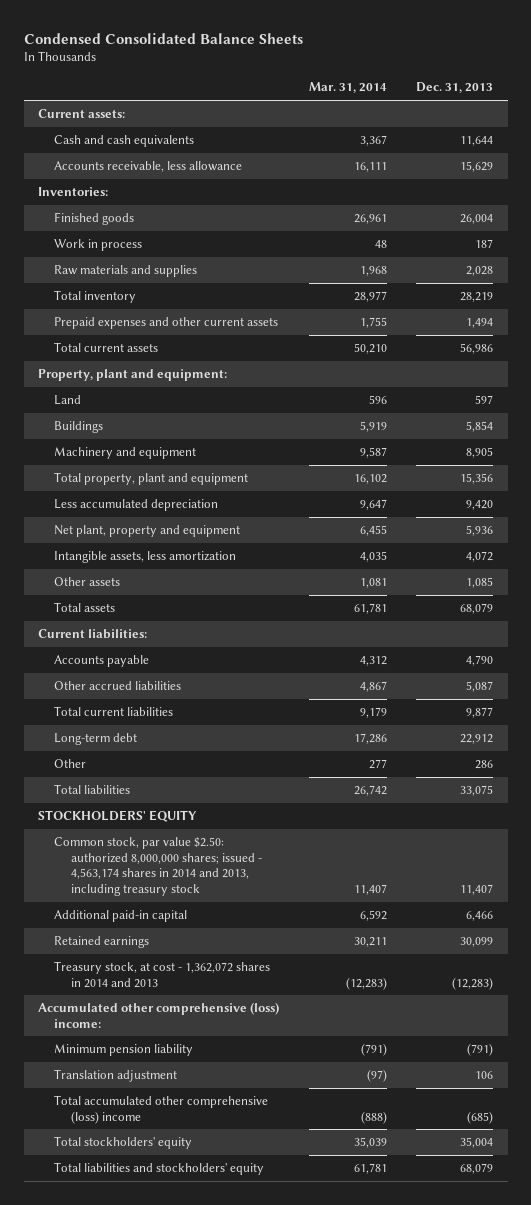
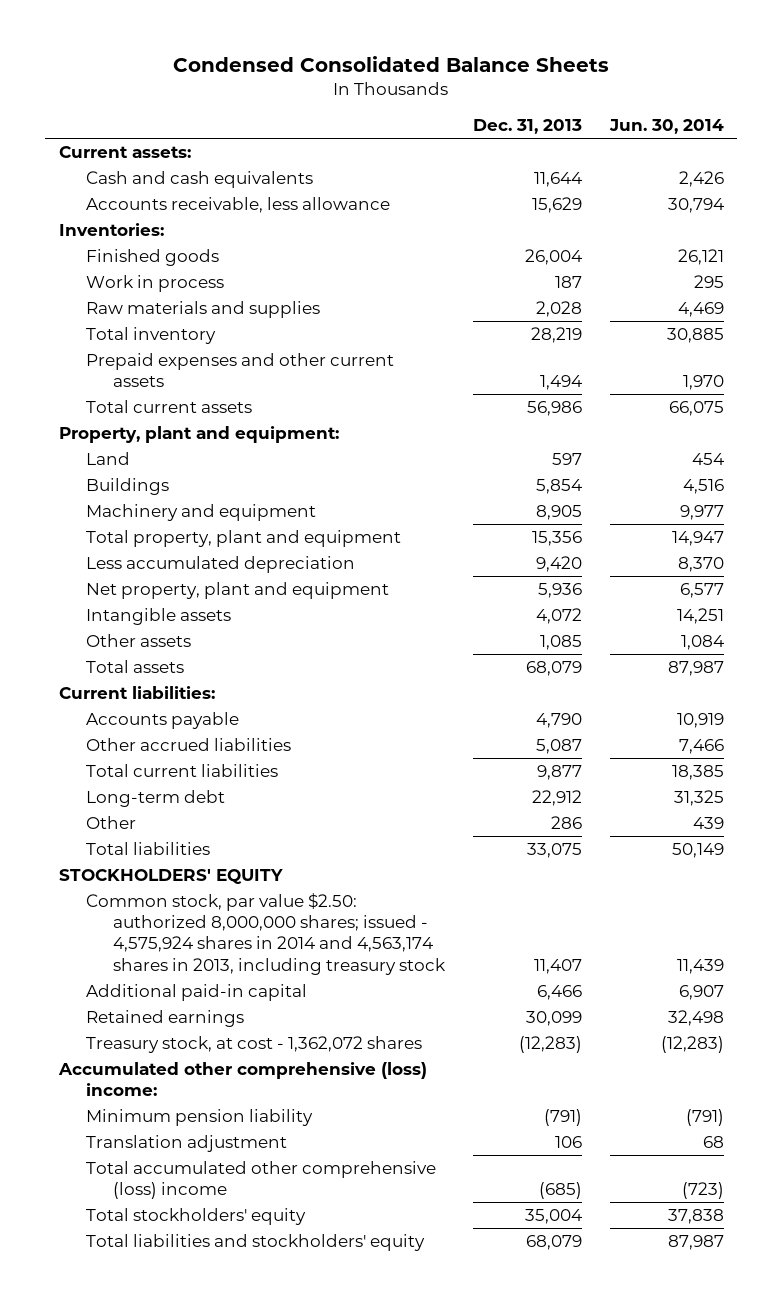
- | Mar. 31, 2014 | Dec. 31, 2013
+ | Dec. 31, 2013 | Jun. 30, 2014
- Net plant, property and equipment | 6,455 | 5,936
- Intangible assets, less amortization | 4,035 | 4,072
+ Net property, plant and equipment | 5,936 | 6,577
+ Intangible assets | 4,072 | 14,251
- Common stock, par value $2.50: authorized 8,000,000 shares; issued - 4,563,174 shares in 2014 and 2013, including treasury stock | 11,407 | 11,407
+ Common stock, par value $2.50: authorized 8,000,000 shares; issued - 4,575,924 shares in 2014 and 4,563,174 shares in 2013, including treasury stock | 11,407 | 11,439
- Treasury stock, at cost - 1,362,072 shares in 2014 and 2013 | (12,283) | (12,283)
+ Treasury stock, at cost - 1,362,072 shares | (12,283) | (12,283)

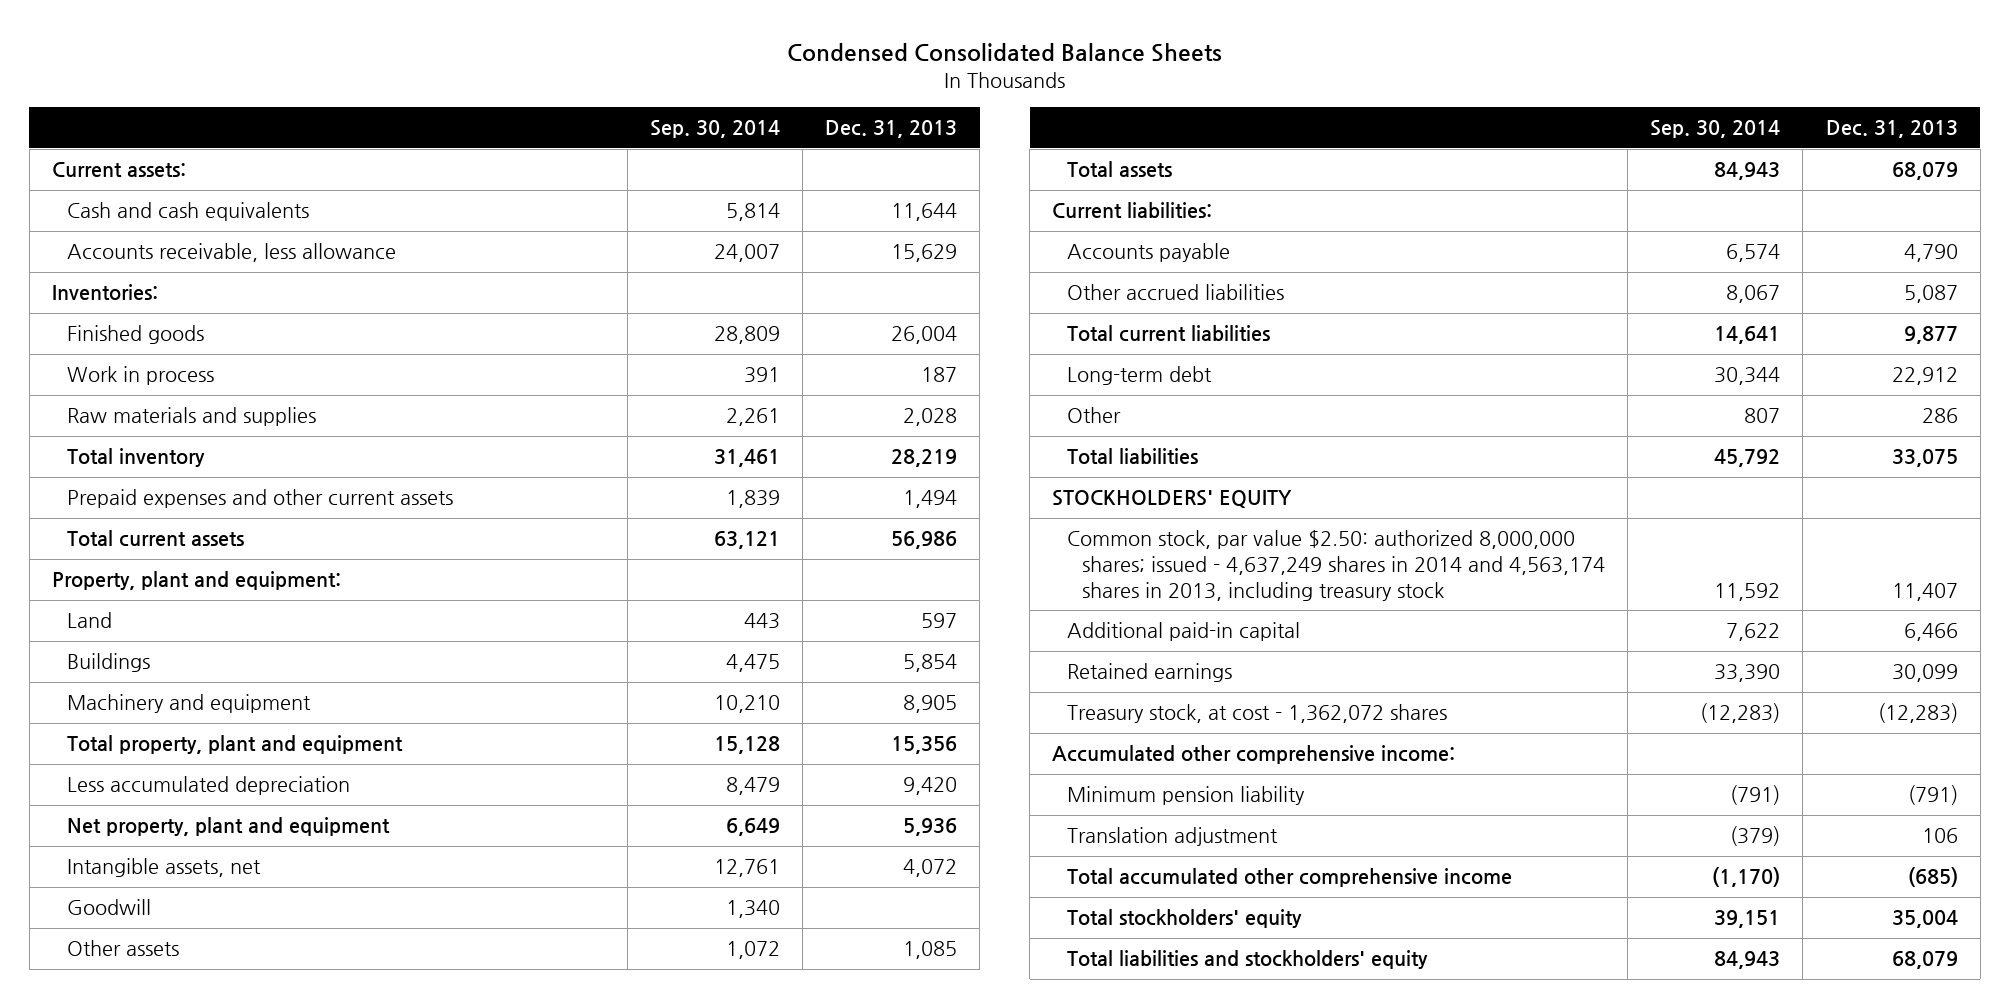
- | Dec. 31, 2013 | Jun. 30, 2014
+ | Sep. 30, 2014 | Dec. 31, 2013
- Intangible assets | 4,072 | 14,251
+ Intangible assets, net | 12,761 | 4,072
+ Goodwill | 1,340 |
- Common stock, par value $2.50: authorized 8,000,000 shares; issued - 4,575,924 shares in 2014 and 4,563,174 shares in 2013, including treasury stock | 11,407 | 11,439
+ Common stock, par value $2.50: authorized 8,000,000 shares; issued - 4,637,249 shares in 2014 and 4,563,174 shares in 2013, including treasury stock | 11,592 | 11,407
- Accumulated other comprehensive (loss) income:
+ Accumulated other comprehensive income:
- Total accumulated other comprehensive (loss) income | (685) | (723)
+ Total accumulated other comprehensive income | (1,170) | (685)

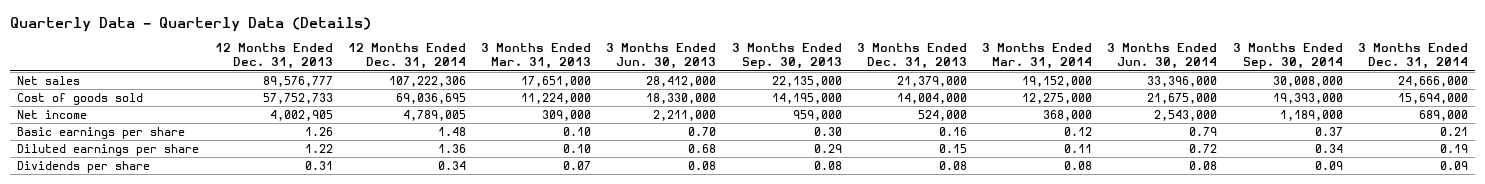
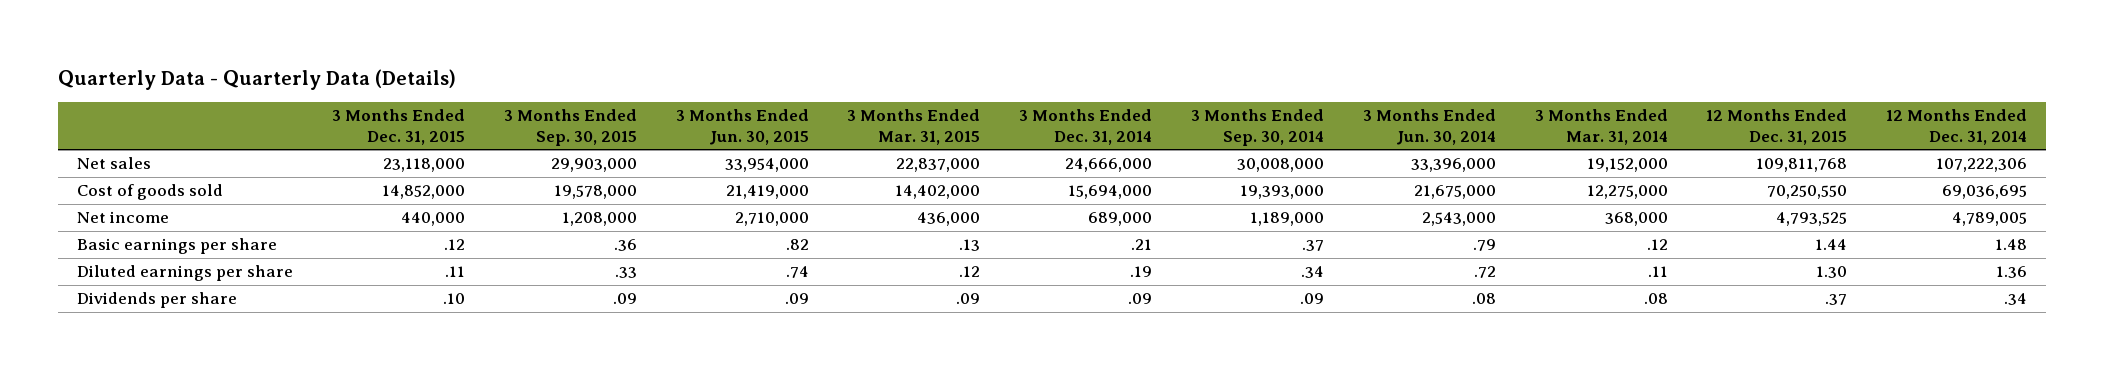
- | 12 Months Ended Dec. 31, 2013 | 12 Months Ended Dec. 31, 2014 | 3 Months Ended Mar. 31, 2013 | 3 Months Ended Jun. 30, 2013 | 3 Months Ended Sep. 30, 2013 | 3 Months Ended Dec. 31, 2013 | 3 Months Ended Mar. 31, 2014 | 3 Months Ended Jun. 30, 2014 | 3 Months Ended Sep. 30, 2014 | 3 Months Ended Dec. 31, 2014
+ | 3 Months Ended Dec. 31, 2015 | 3 Months Ended Sep. 30, 2015 | 3 Months Ended Jun. 30, 2015 | 3 Months Ended Mar. 31, 2015 | 3 Months Ended Dec. 31, 2014 | 3 Months Ended Sep. 30, 2014 | 3 Months Ended Jun. 30, 2014 | 3 Months Ended Mar. 31, 2014 | 12 Months Ended Dec. 31, 2015 | 12 Months Ended Dec. 31, 2014
- Basic earnings per share | 1.26 | 1.48 | 0.10 | 0.70 | 0.30 | 0.16 | 0.12 | 0.79 | 0.37 | 0.21
- Diluted earnings per share | 1.22 | 1.36 | 0.10 | 0.68 | 0.29 | 0.15 | 0.11 | 0.72 | 0.34 | 0.19
- Dividends per share | 0.31 | 0.34 | 0.07 | 0.08 | 0.08 | 0.08 | 0.08 | 0.08 | 0.09 | 0.09
+ Basic earnings per share | .12 | .36 | .82 | .13 | .21 | .37 | .79 | .12 | 1.44 | 1.48
+ Diluted earnings per share | .11 | .33 | .74 | .12 | .19 | .34 | .72 | .11 | 1.30 | 1.36
+ Dividends per share | .10 | .09 | .09 | .09 | .09 | .09 | .08 | .08 | .37 | .34

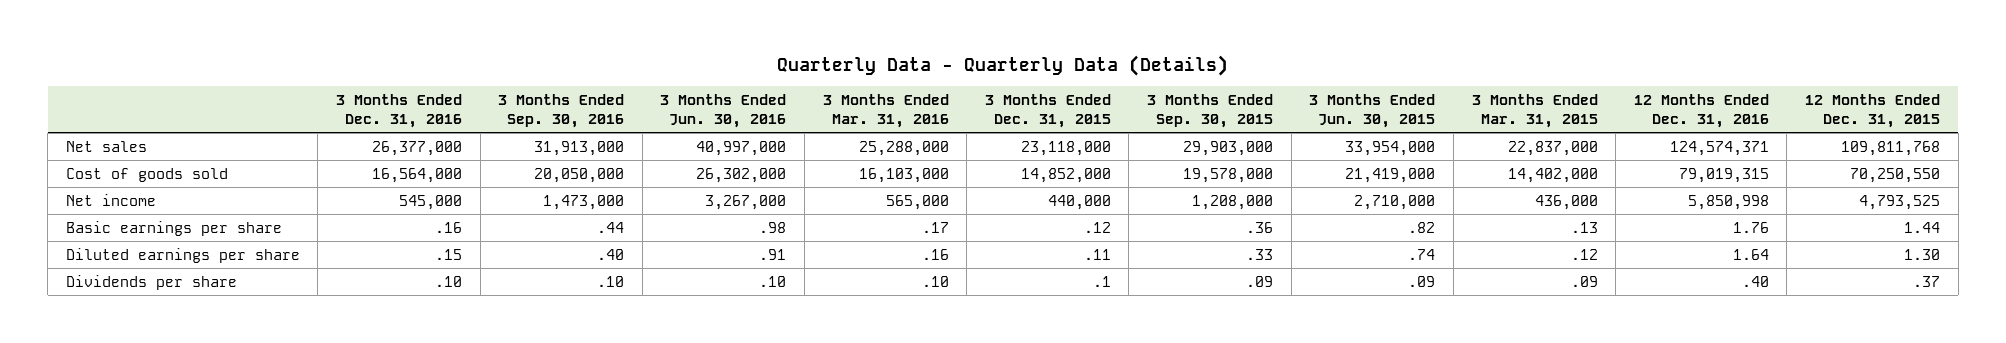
- | 3 Months Ended Dec. 31, 2015 | 3 Months Ended Sep. 30, 2015 | 3 Months Ended Jun. 30, 2015 | 3 Months Ended Mar. 31, 2015 | 3 Months Ended Dec. 31, 2014 | 3 Months Ended Sep. 30, 2014 | 3 Months Ended Jun. 30, 2014 | 3 Months Ended Mar. 31, 2014 | 12 Months Ended Dec. 31, 2015 | 12 Months Ended Dec. 31, 2014
+ | 3 Months Ended Dec. 31, 2016 | 3 Months Ended Sep. 30, 2016 | 3 Months Ended Jun. 30, 2016 | 3 Months Ended Mar. 31, 2016 | 3 Months Ended Dec. 31, 2015 | 3 Months Ended Sep. 30, 2015 | 3 Months Ended Jun. 30, 2015 | 3 Months Ended Mar. 31, 2015 | 12 Months Ended Dec. 31, 2016 | 12 Months Ended Dec. 31, 2015
- Dividends per share | .10 | .09 | .09 | .09 | .09 | .09 | .08 | .08 | .37 | .34
+ Dividends per share | .10 | .10 | .10 | .10 | .1 | .09 | .09 | .09 | .40 | .37

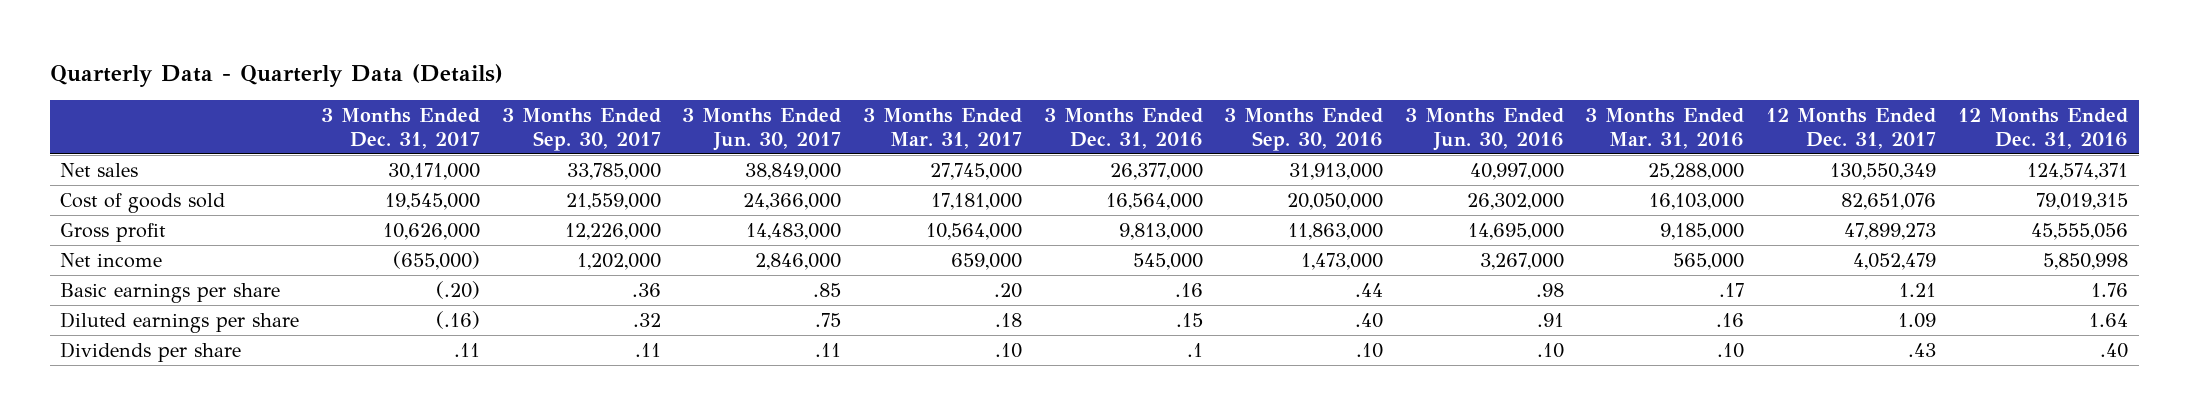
- | 3 Months Ended Dec. 31, 2016 | 3 Months Ended Sep. 30, 2016 | 3 Months Ended Jun. 30, 2016 | 3 Months Ended Mar. 31, 2016 | 3 Months Ended Dec. 31, 2015 | 3 Months Ended Sep. 30, 2015 | 3 Months Ended Jun. 30, 2015 | 3 Months Ended Mar. 31, 2015 | 12 Months Ended Dec. 31, 2016 | 12 Months Ended Dec. 31, 2015
+ | 3 Months Ended Dec. 31, 2017 | 3 Months Ended Sep. 30, 2017 | 3 Months Ended Jun. 30, 2017 | 3 Months Ended Mar. 31, 2017 | 3 Months Ended Dec. 31, 2016 | 3 Months Ended Sep. 30, 2016 | 3 Months Ended Jun. 30, 2016 | 3 Months Ended Mar. 31, 2016 | 12 Months Ended Dec. 31, 2017 | 12 Months Ended Dec. 31, 2016
+ Gross profit | 10,626,000 | 12,226,000 | 14,483,000 | 10,564,000 | 9,813,000 | 11,863,000 | 14,695,000 | 9,185,000 | 47,899,273 | 45,555,056
- Dividends per share | .10 | .10 | .10 | .10 | .1 | .09 | .09 | .09 | .40 | .37
+ Dividends per share | .11 | .11 | .11 | .10 | .1 | .10 | .10 | .10 | .43 | .40

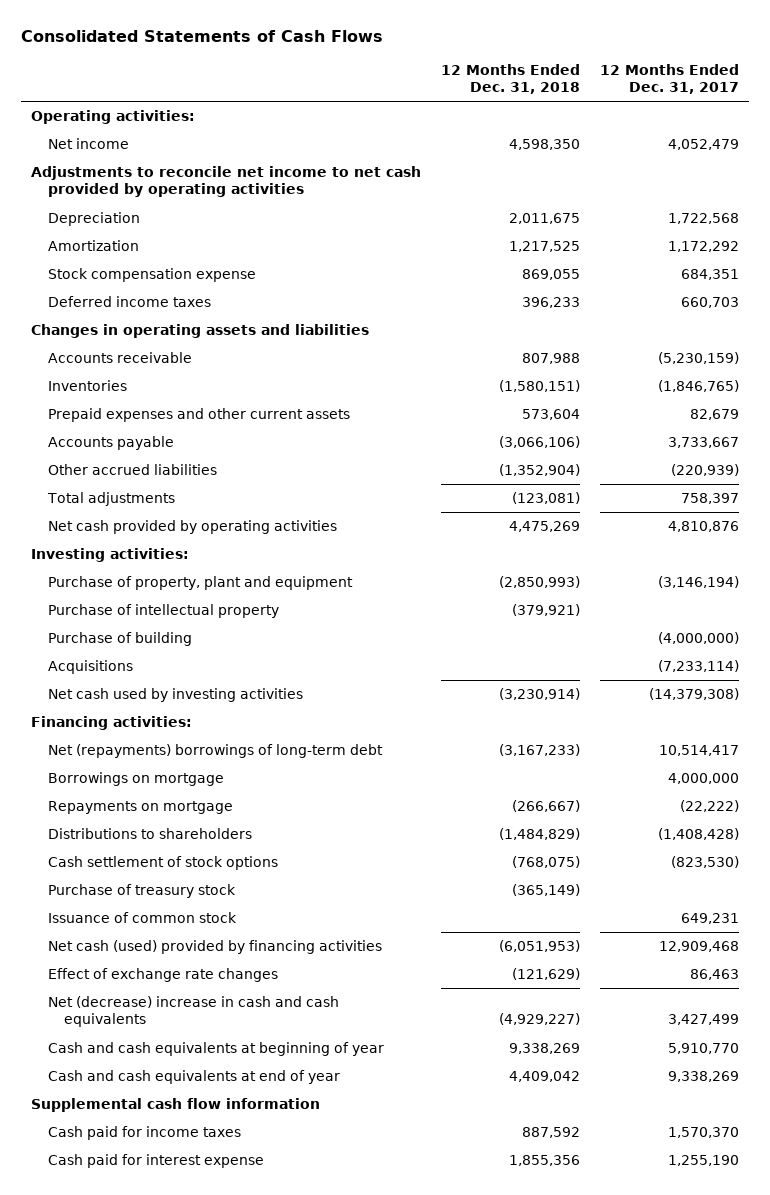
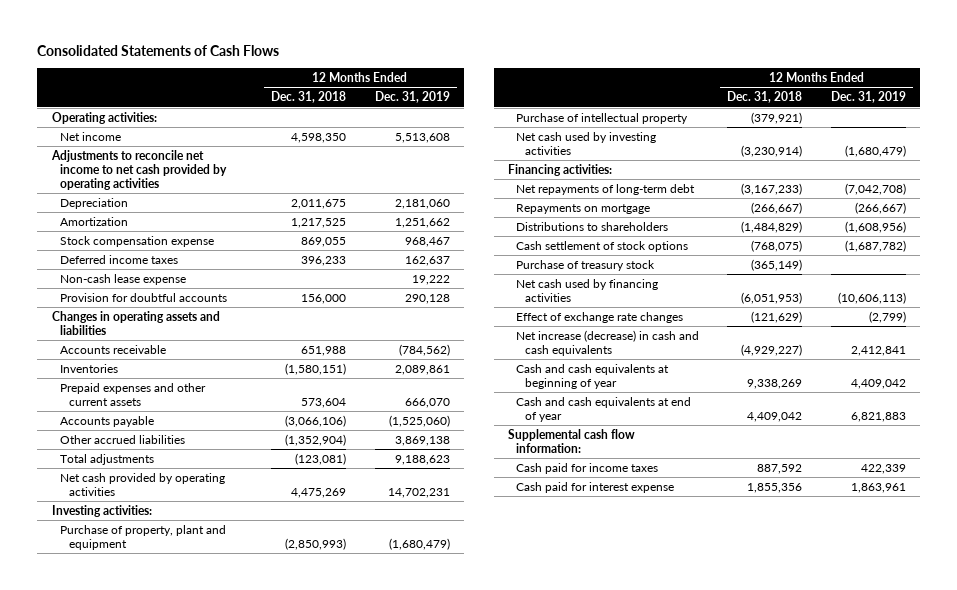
- | 12 Months Ended Dec. 31, 2018 | 12 Months Ended Dec. 31, 2017
+ | 12 Months Ended Dec. 31, 2018 | 12 Months Ended Dec. 31, 2019
+ Non-cash lease expense | | 19,222
+ Provision for doubtful accounts | 156,000 | 290,128
- Accounts receivable | 807,988 | (5,230,159)
+ Accounts receivable | 651,988 | (784,562)
- Purchase of building | | (4,000,000)
- Acquisitions | | (7,233,114)
- Net (repayments) borrowings of long-term debt | (3,167,233) | 10,514,417
- Borrowings on mortgage | | 4,000,000
+ Net repayments of long-term debt | (3,167,233) | (7,042,708)
- Issuance of common stock | | 649,231
- Net cash (used) provided by financing activities | (6,051,953) | 12,909,468
+ Net cash used by financing activities | (6,051,953) | (10,606,113)
- Net (decrease) increase in cash and cash equivalents | (4,929,227) | 3,427,499
+ Net increase (decrease) in cash and cash equivalents | (4,929,227) | 2,412,841
- Supplemental cash flow information
+ Supplemental cash flow information:

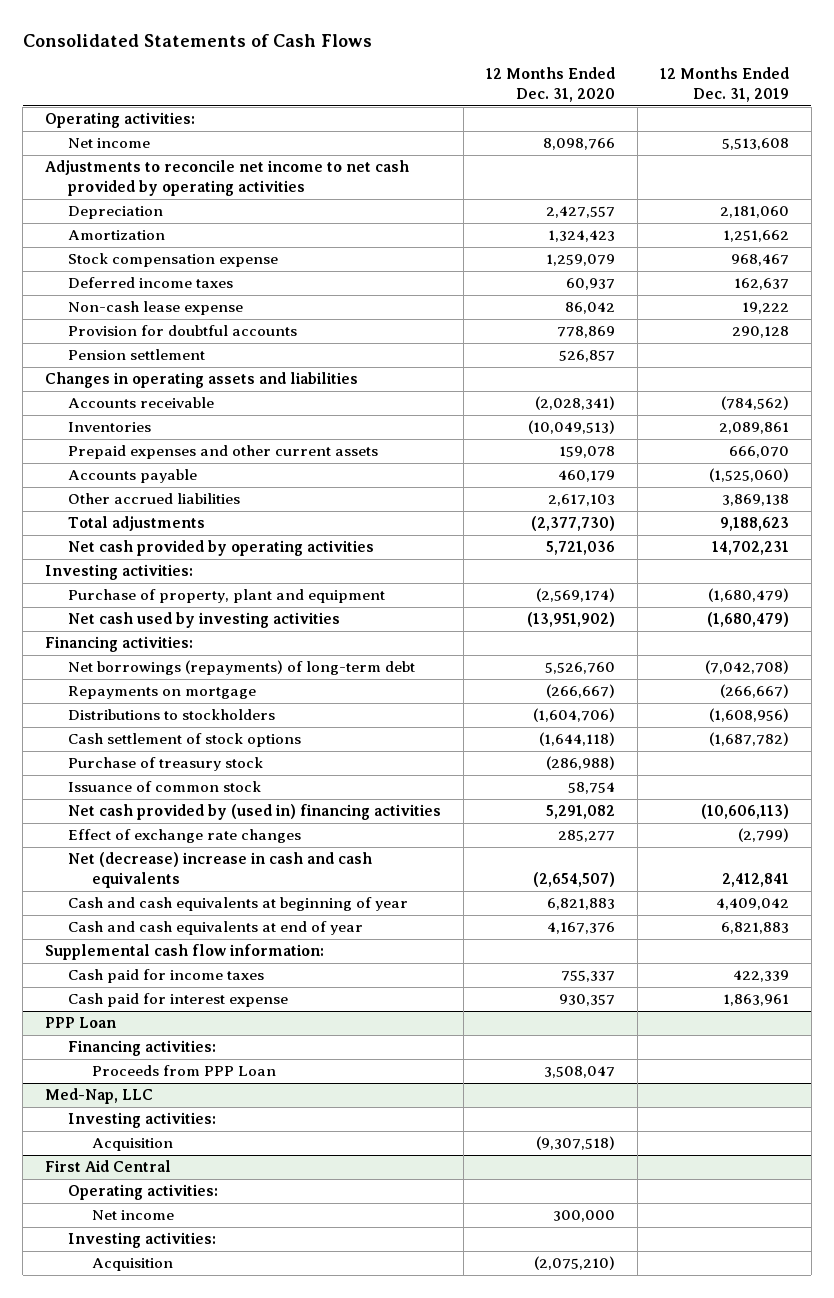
- | 12 Months Ended Dec. 31, 2018 | 12 Months Ended Dec. 31, 2019
+ | 12 Months Ended Dec. 31, 2020 | 12 Months Ended Dec. 31, 2019
+ Pension settlement | 526,857 |
- Purchase of intellectual property | (379,921) |
- Net repayments of long-term debt | (3,167,233) | (7,042,708)
+ Net borrowings (repayments) of long-term debt | 5,526,760 | (7,042,708)
- Distributions to shareholders | (1,484,829) | (1,608,956)
+ Distributions to stockholders | (1,604,706) | (1,608,956)
- Net cash used by financing activities | (6,051,953) | (10,606,113)
+ Issuance of common stock | 58,754 |
+ Net cash provided by (used in) financing activities | 5,291,082 | (10,606,113)
- Net increase (decrease) in cash and cash equivalents | (4,929,227) | 2,412,841
+ Net (decrease) increase in cash and cash equivalents | (2,654,507) | 2,412,841
+ PPP Loan
+ Financing activities:
+ Proceeds from PPP Loan | 3,508,047 |
+ Med-Nap, LLC
+ Investing activities:
+ Acquisition | (9,307,518) |
+ First Aid Central
+ Operating activities:
+ Net income | 300,000 |
+ Investing activities:
+ Acquisition | (2,075,210) |

